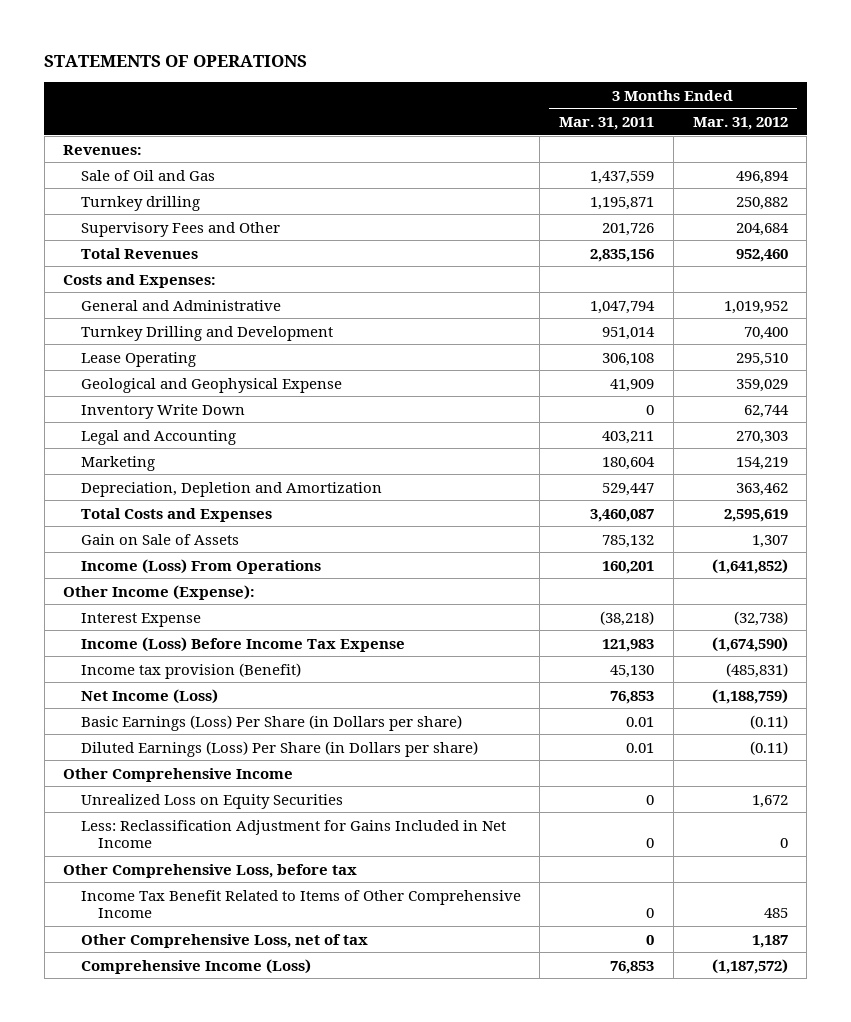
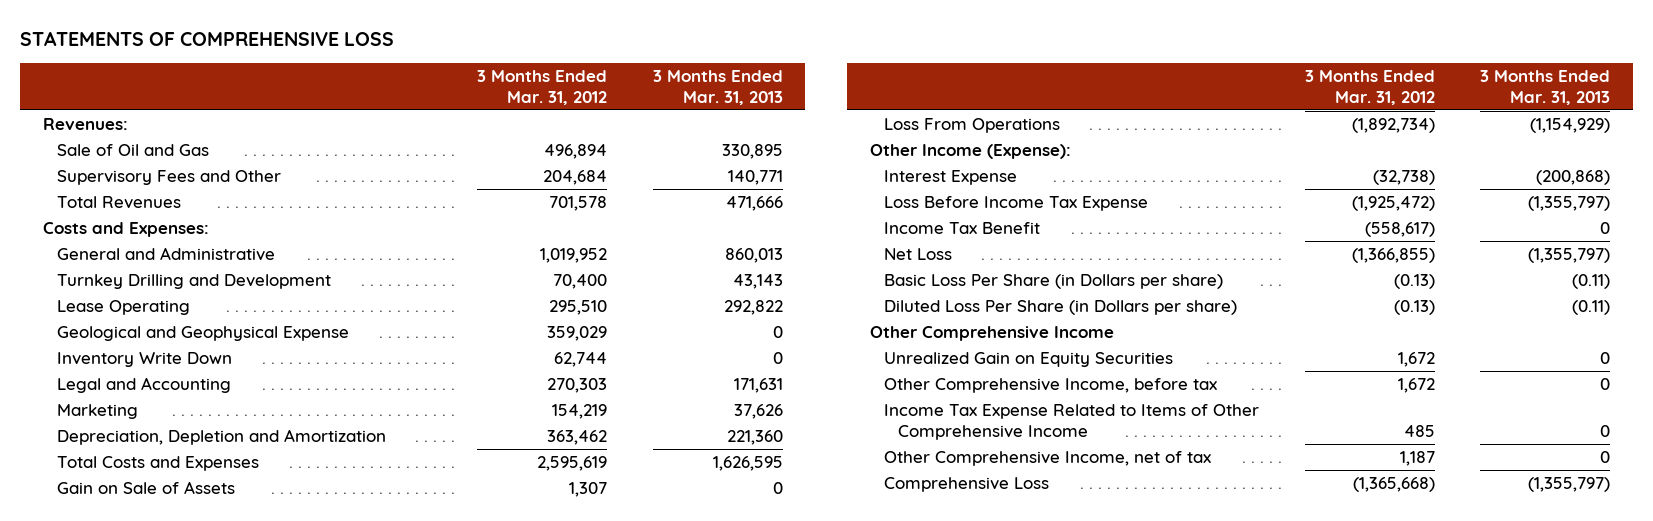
- STATEMENTS OF OPERATIONS
+ STATEMENTS OF COMPREHENSIVE LOSS
- | 3 Months Ended Mar. 31, 2011 | 3 Months Ended Mar. 31, 2012
+ | 3 Months Ended Mar. 31, 2012 | 3 Months Ended Mar. 31, 2013
- Turnkey drilling | 1,195,871 | 250,882
- Total Revenues | 2,835,156 | 952,460
+ Total Revenues | 701,578 | 471,666
- Income (Loss) From Operations | 160,201 | (1,641,852)
+ Loss From Operations | (1,892,734) | (1,154,929)
- Income (Loss) Before Income Tax Expense | 121,983 | (1,674,590)
- Income tax provision (Benefit) | 45,130 | (485,831)
- Net Income (Loss) | 76,853 | (1,188,759)
- Basic Earnings (Loss) Per Share (in Dollars per share) | 0.01 | (0.11)
- Diluted Earnings (Loss) Per Share (in Dollars per share) | 0.01 | (0.11)
+ Loss Before Income Tax Expense | (1,925,472) | (1,355,797)
+ Income Tax Benefit | (558,617) | 0
+ Net Loss | (1,366,855) | (1,355,797)
+ Basic Loss Per Share (in Dollars per share) | (0.13) | (0.11)
+ Diluted Loss Per Share (in Dollars per share) | (0.13) | (0.11)
- Unrealized Loss on Equity Securities | 0 | 1,672
- Less: Reclassification Adjustment for Gains Included in Net Income | 0 | 0
- Other Comprehensive Loss, before tax
- Income Tax Benefit Related to Items of Other Comprehensive Income | 0 | 485
- Other Comprehensive Loss, net of tax | 0 | 1,187
- Comprehensive Income (Loss) | 76,853 | (1,187,572)
+ Unrealized Gain on Equity Securities | 1,672 | 0
+ Other Comprehensive Income, before tax | 1,672 | 0
+ Income Tax Expense Related to Items of Other Comprehensive Income | 485 | 0
+ Other Comprehensive Income, net of tax | 1,187 | 0
+ Comprehensive Loss | (1,365,668) | (1,355,797)

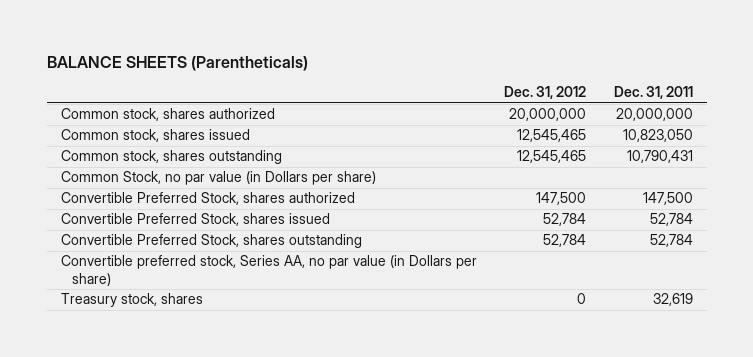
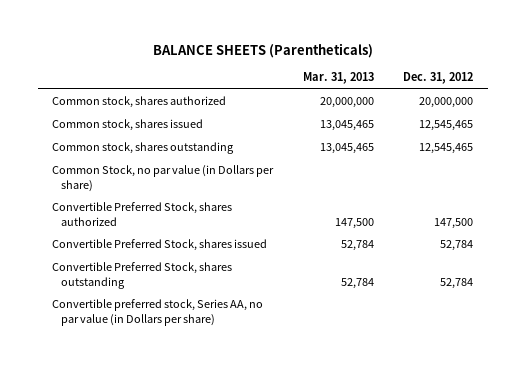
- | Dec. 31, 2012 | Dec. 31, 2011
+ | Mar. 31, 2013 | Dec. 31, 2012
- Treasury stock, shares | 0 | 32,619

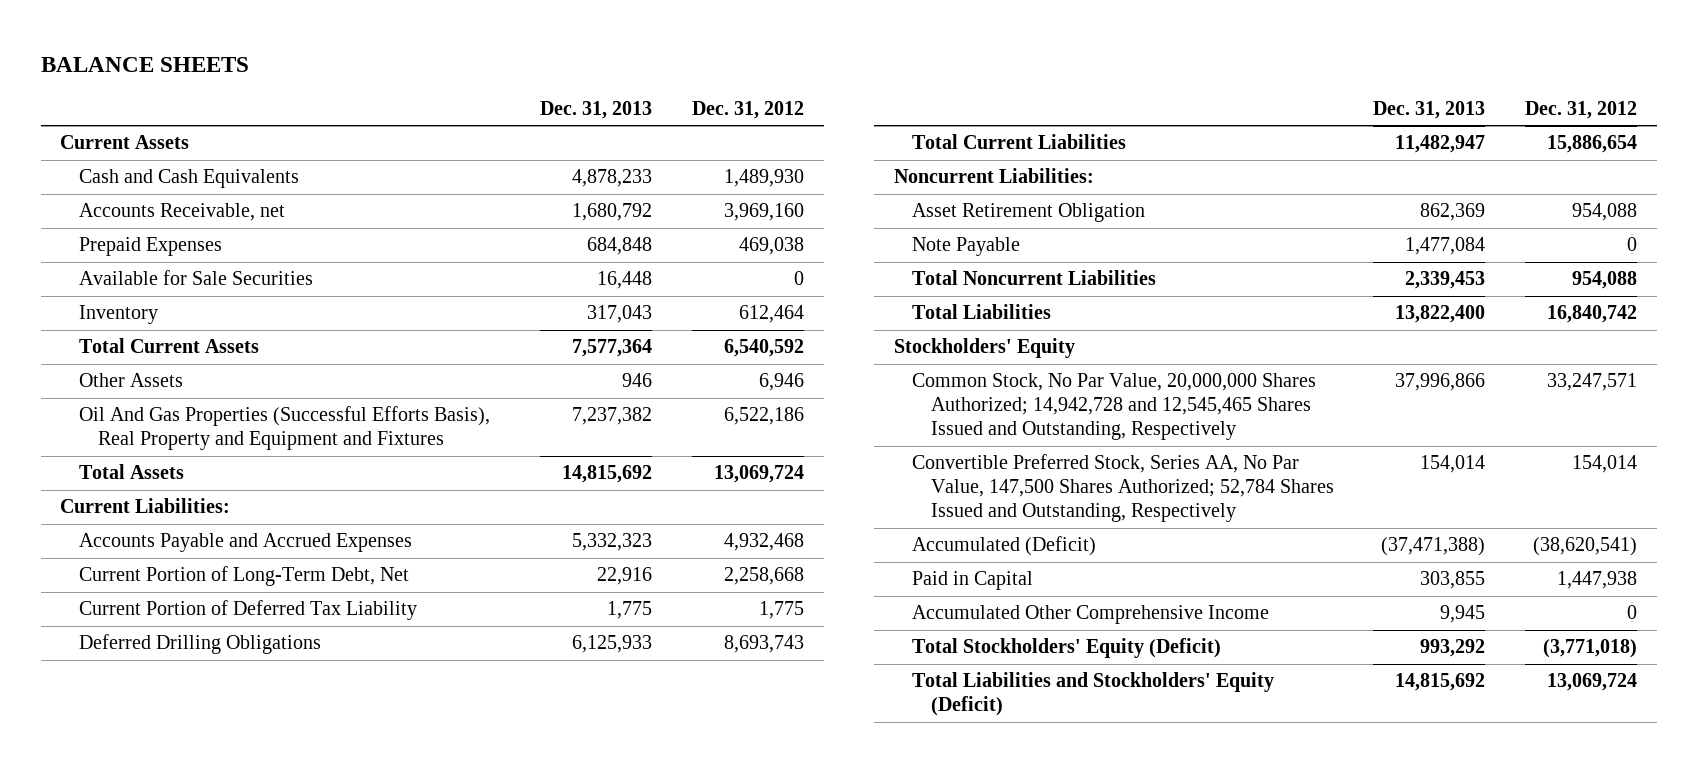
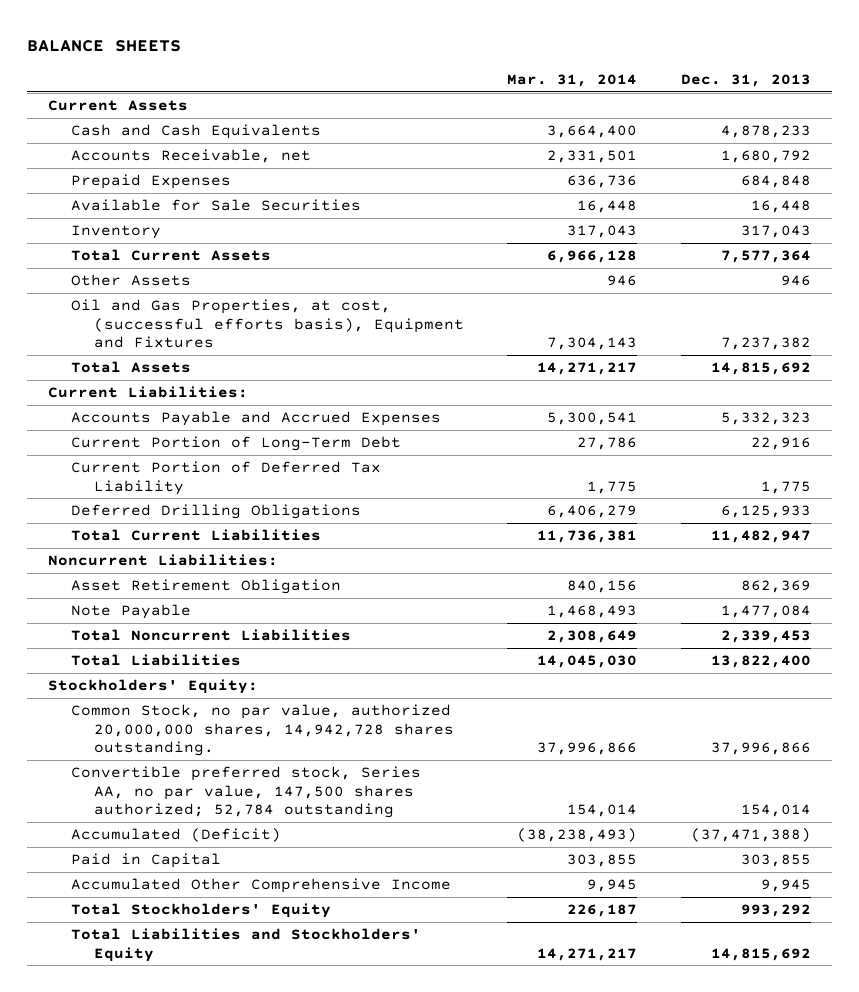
- | Dec. 31, 2013 | Dec. 31, 2012
+ | Mar. 31, 2014 | Dec. 31, 2013
- Oil And Gas Properties (Successful Efforts Basis), Real Property and Equipment and Fixtures | 7,237,382 | 6,522,186
+ Oil and Gas Properties, at cost, (successful efforts basis), Equipment and Fixtures | 7,304,143 | 7,237,382
- Current Portion of Long-Term Debt, Net | 22,916 | 2,258,668
+ Current Portion of Long-Term Debt | 27,786 | 22,916
- Stockholders' Equity
- Common Stock, No Par Value, 20,000,000 Shares Authorized; 14,942,728 and 12,545,465 Shares Issued and Outstanding, Respectively | 37,996,866 | 33,247,571
- Convertible Preferred Stock, Series AA, No Par Value, 147,500 Shares Authorized; 52,784 Shares Issued and Outstanding, Respectively | 154,014 | 154,014
+ Stockholders' Equity:
+ Common Stock, no par value, authorized 20,000,000 shares, 14,942,728 shares outstanding. | 37,996,866 | 37,996,866
+ Convertible preferred stock, Series AA, no par value, 147,500 shares authorized; 52,784 outstanding | 154,014 | 154,014
- Total Stockholders' Equity (Deficit) | 993,292 | (3,771,018)
- Total Liabilities and Stockholders' Equity (Deficit) | 14,815,692 | 13,069,724
+ Total Stockholders' Equity | 226,187 | 993,292
+ Total Liabilities and Stockholders' Equity | 14,271,217 | 14,815,692

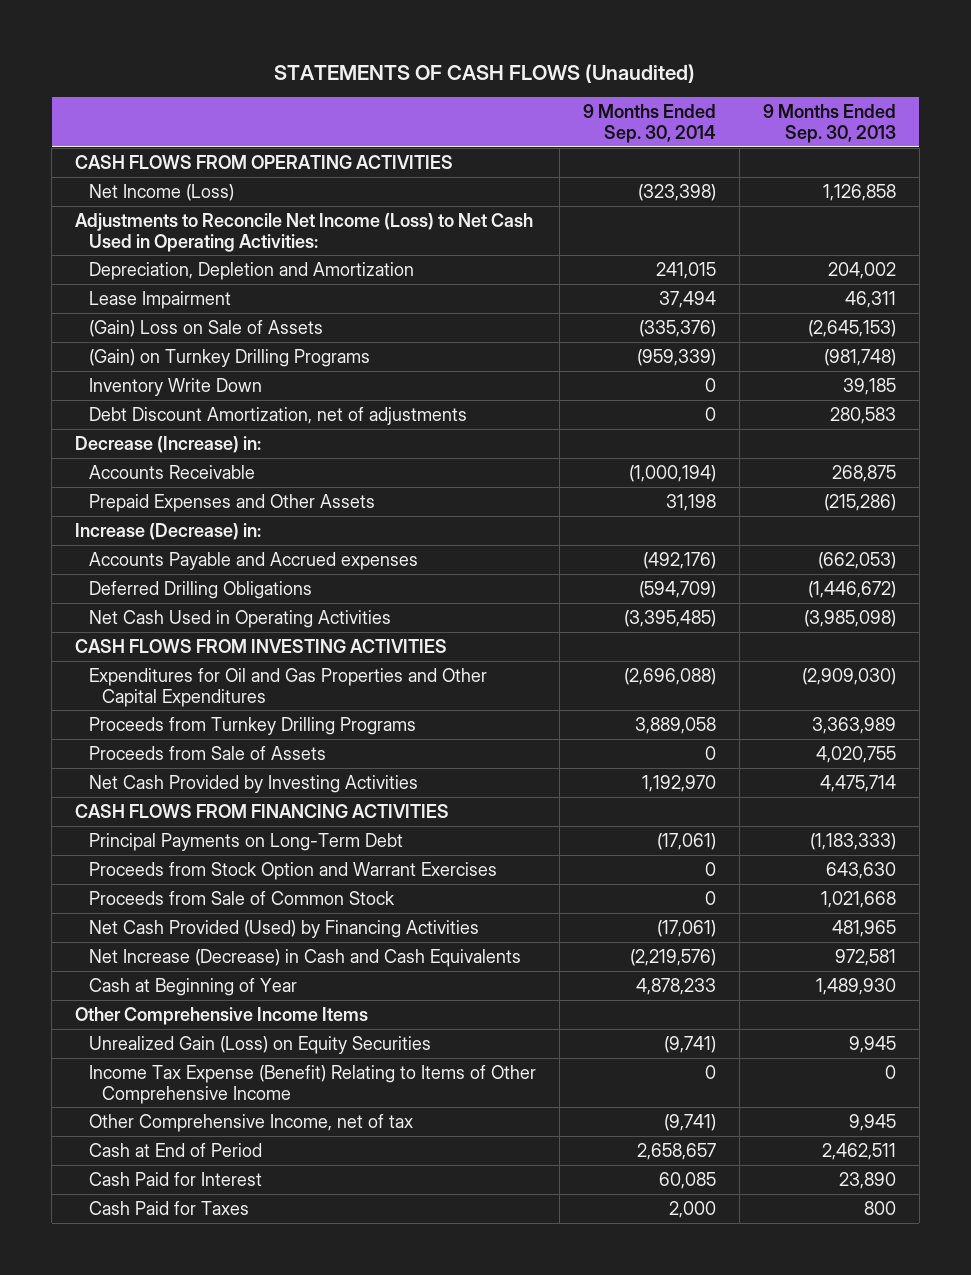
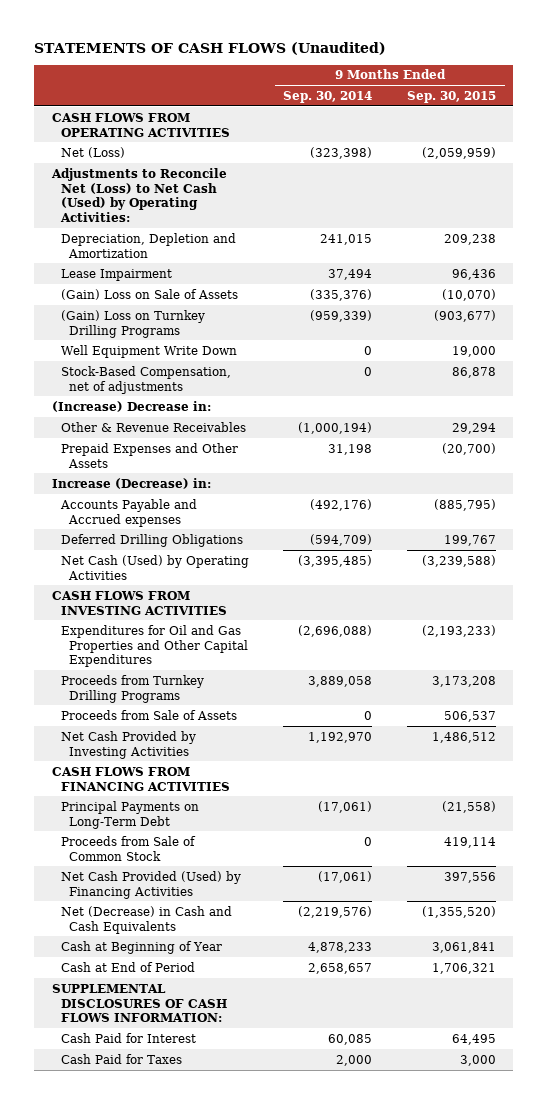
- | 9 Months Ended Sep. 30, 2014 | 9 Months Ended Sep. 30, 2013
+ | 9 Months Ended Sep. 30, 2014 | 9 Months Ended Sep. 30, 2015
- Net Income (Loss) | (323,398) | 1,126,858
- Adjustments to Reconcile Net Income (Loss) to Net Cash Used in Operating Activities:
+ Net (Loss) | (323,398) | (2,059,959)
+ Adjustments to Reconcile Net (Loss) to Net Cash (Used) by Operating Activities:
- (Gain) on Turnkey Drilling Programs | (959,339) | (981,748)
- Inventory Write Down | 0 | 39,185
- Debt Discount Amortization, net of adjustments | 0 | 280,583
- Decrease (Increase) in:
- Accounts Receivable | (1,000,194) | 268,875
+ (Gain) Loss on Turnkey Drilling Programs | (959,339) | (903,677)
+ Well Equipment Write Down | 0 | 19,000
+ Stock-Based Compensation, net of adjustments | 0 | 86,878
+ (Increase) Decrease in:
+ Other & Revenue Receivables | (1,000,194) | 29,294
- Net Cash Used in Operating Activities | (3,395,485) | (3,985,098)
+ Net Cash (Used) by Operating Activities | (3,395,485) | (3,239,588)
- Proceeds from Stock Option and Warrant Exercises | 0 | 643,630
- Net Increase (Decrease) in Cash and Cash Equivalents | (2,219,576) | 972,581
+ Net (Decrease) in Cash and Cash Equivalents | (2,219,576) | (1,355,520)
- Other Comprehensive Income Items
- Unrealized Gain (Loss) on Equity Securities | (9,741) | 9,945
- Income Tax Expense (Benefit) Relating to Items of Other Comprehensive Income | 0 | 0
- Other Comprehensive Income, net of tax | (9,741) | 9,945
+ SUPPLEMENTAL DISCLOSURES OF CASH FLOWS INFORMATION:

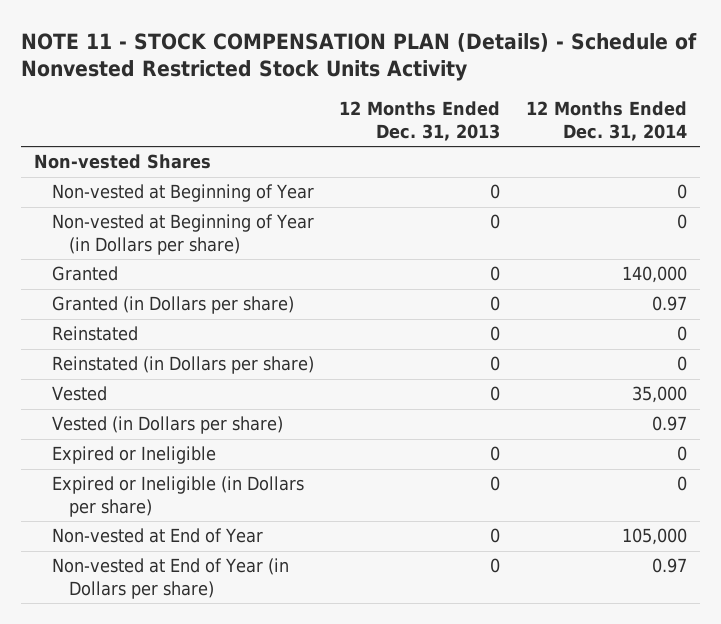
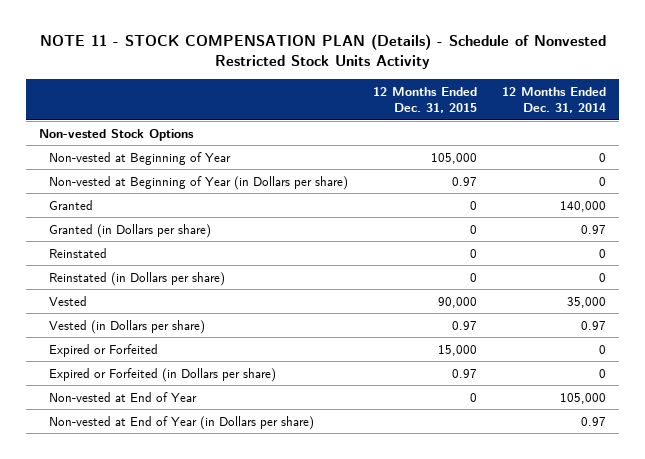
- | 12 Months Ended Dec. 31, 2013 | 12 Months Ended Dec. 31, 2014
+ | 12 Months Ended Dec. 31, 2015 | 12 Months Ended Dec. 31, 2014
- Non-vested Shares
+ Non-vested Stock Options
- Expired or Ineligible | 0 | 0
- Expired or Ineligible (in Dollars per share) | 0 | 0
+ Expired or Forfeited | 15,000 | 0
+ Expired or Forfeited (in Dollars per share) | 0.97 | 0

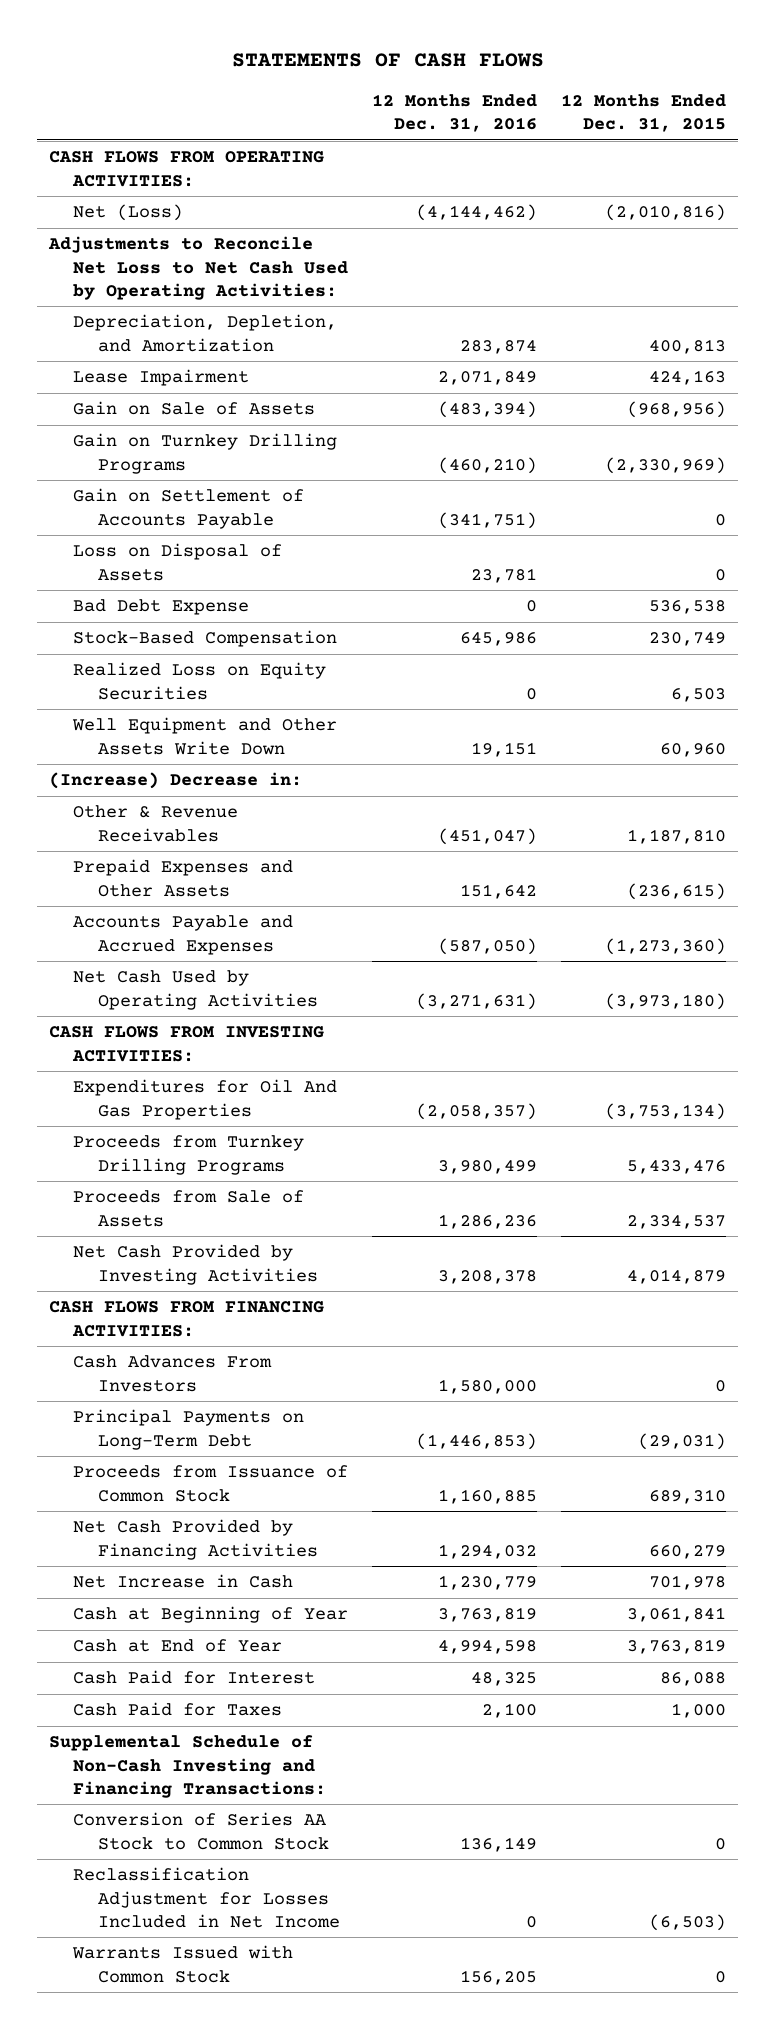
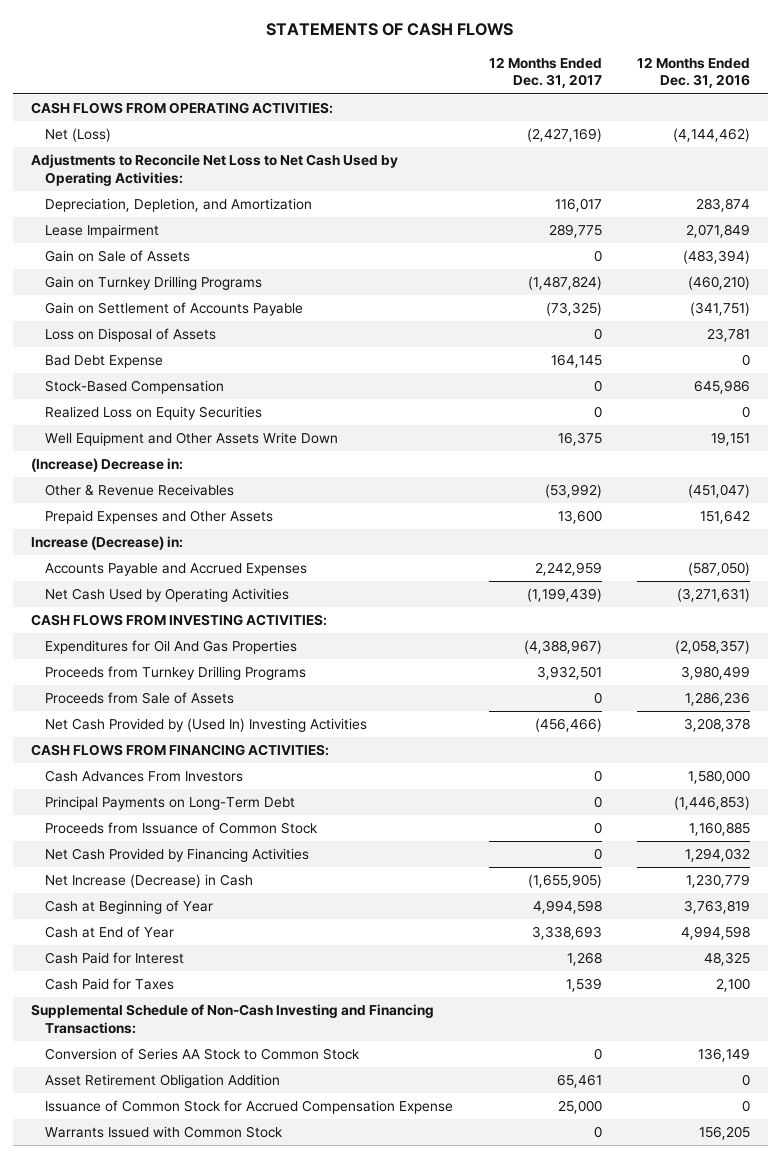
- | 12 Months Ended Dec. 31, 2016 | 12 Months Ended Dec. 31, 2015
+ | 12 Months Ended Dec. 31, 2017 | 12 Months Ended Dec. 31, 2016
+ Increase (Decrease) in:
- Net Cash Provided by Investing Activities | 3,208,378 | 4,014,879
+ Net Cash Provided by (Used In) Investing Activities | (456,466) | 3,208,378
- Net Increase in Cash | 1,230,779 | 701,978
+ Net Increase (Decrease) in Cash | (1,655,905) | 1,230,779
- Reclassification Adjustment for Losses Included in Net Income | 0 | (6,503)
+ Asset Retirement Obligation Addition | 65,461 | 0
+ Issuance of Common Stock for Accrued Compensation Expense | 25,000 | 0

